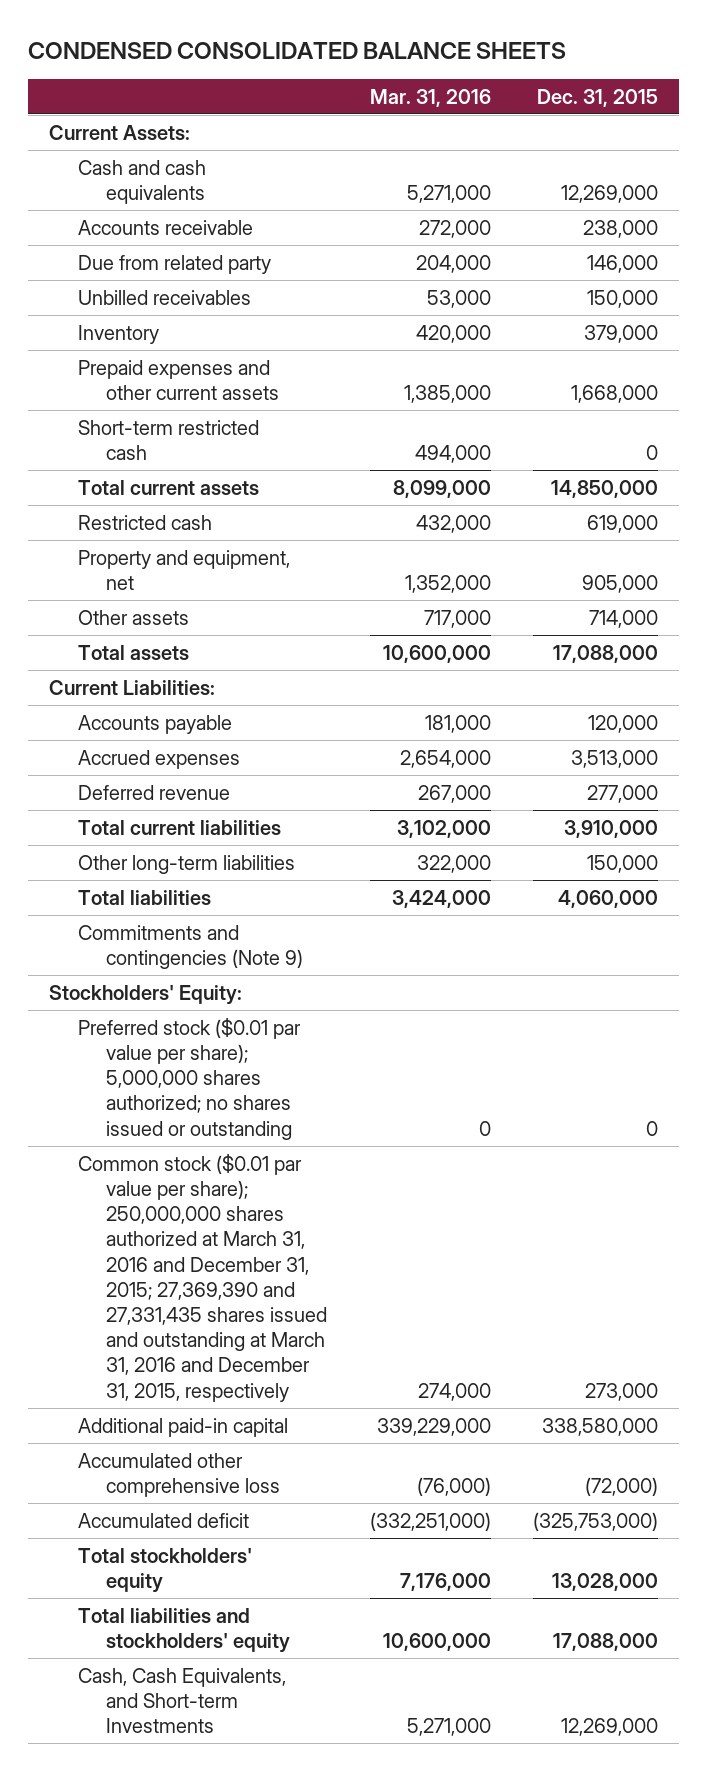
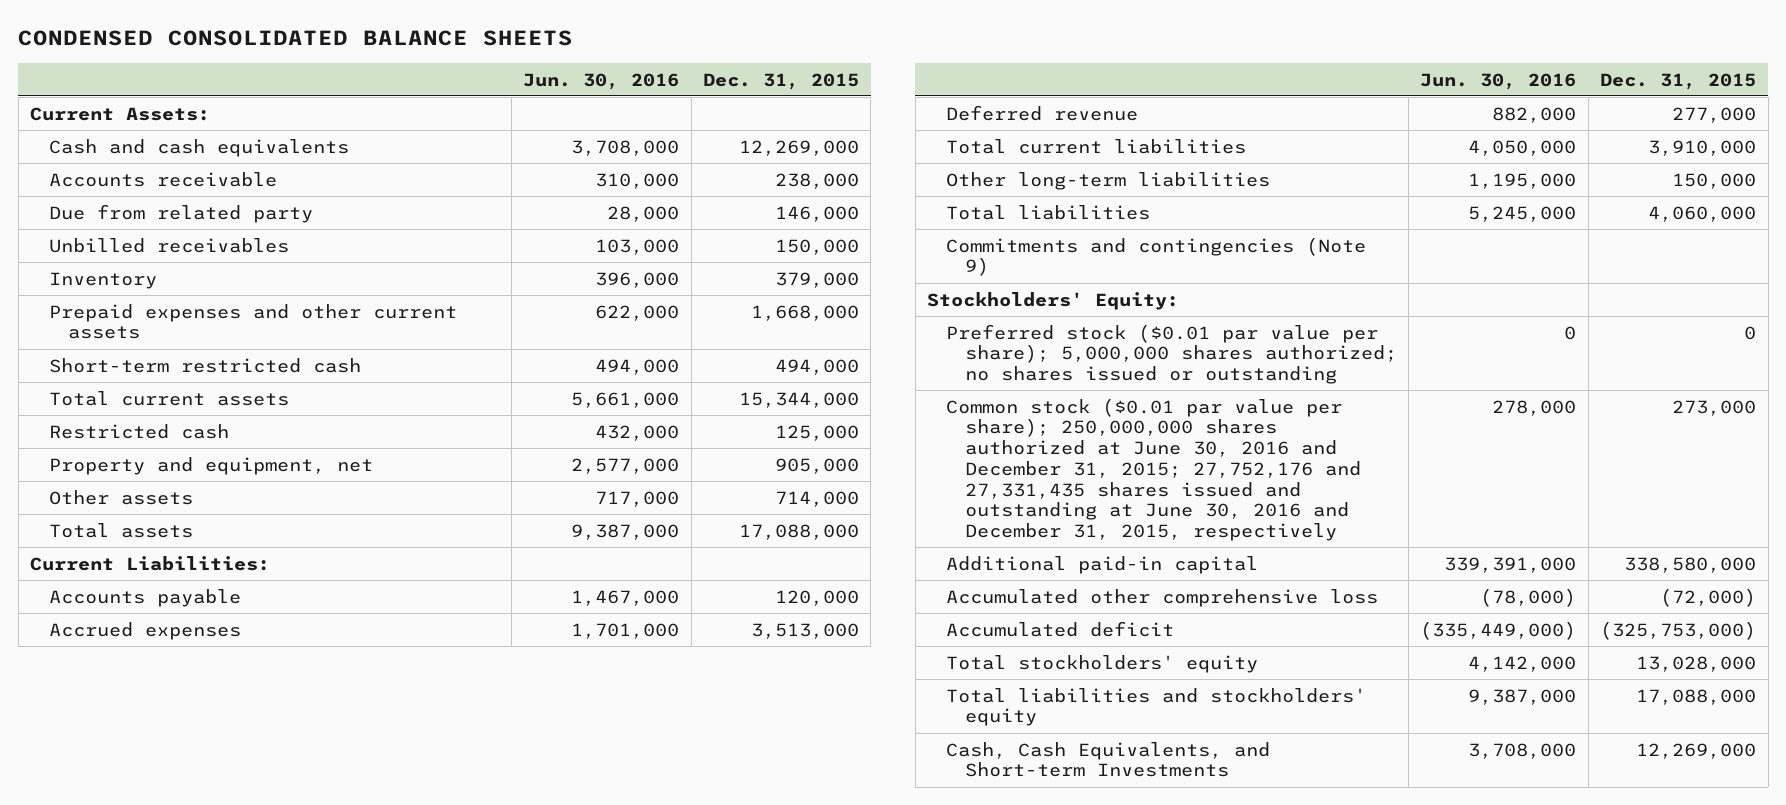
- | Mar. 31, 2016 | Dec. 31, 2015
+ | Jun. 30, 2016 | Dec. 31, 2015
- Short-term restricted cash | 494,000 | 0
- Total current assets | 8,099,000 | 14,850,000
- Restricted cash | 432,000 | 619,000
+ Short-term restricted cash | 494,000 | 494,000
+ Total current assets | 5,661,000 | 15,344,000
+ Restricted cash | 432,000 | 125,000
- Common stock ($0.01 par value per share); 250,000,000 shares authorized at March 31, 2016 and December 31, 2015; 27,369,390 and 27,331,435 shares issued and outstanding at March 31, 2016 and December 31, 2015, respectively | 274,000 | 273,000
+ Common stock ($0.01 par value per share); 250,000,000 shares authorized at June 30, 2016 and December 31, 2015; 27,752,176 and 27,331,435 shares issued and outstanding at June 30, 2016 and December 31, 2015, respectively | 278,000 | 273,000

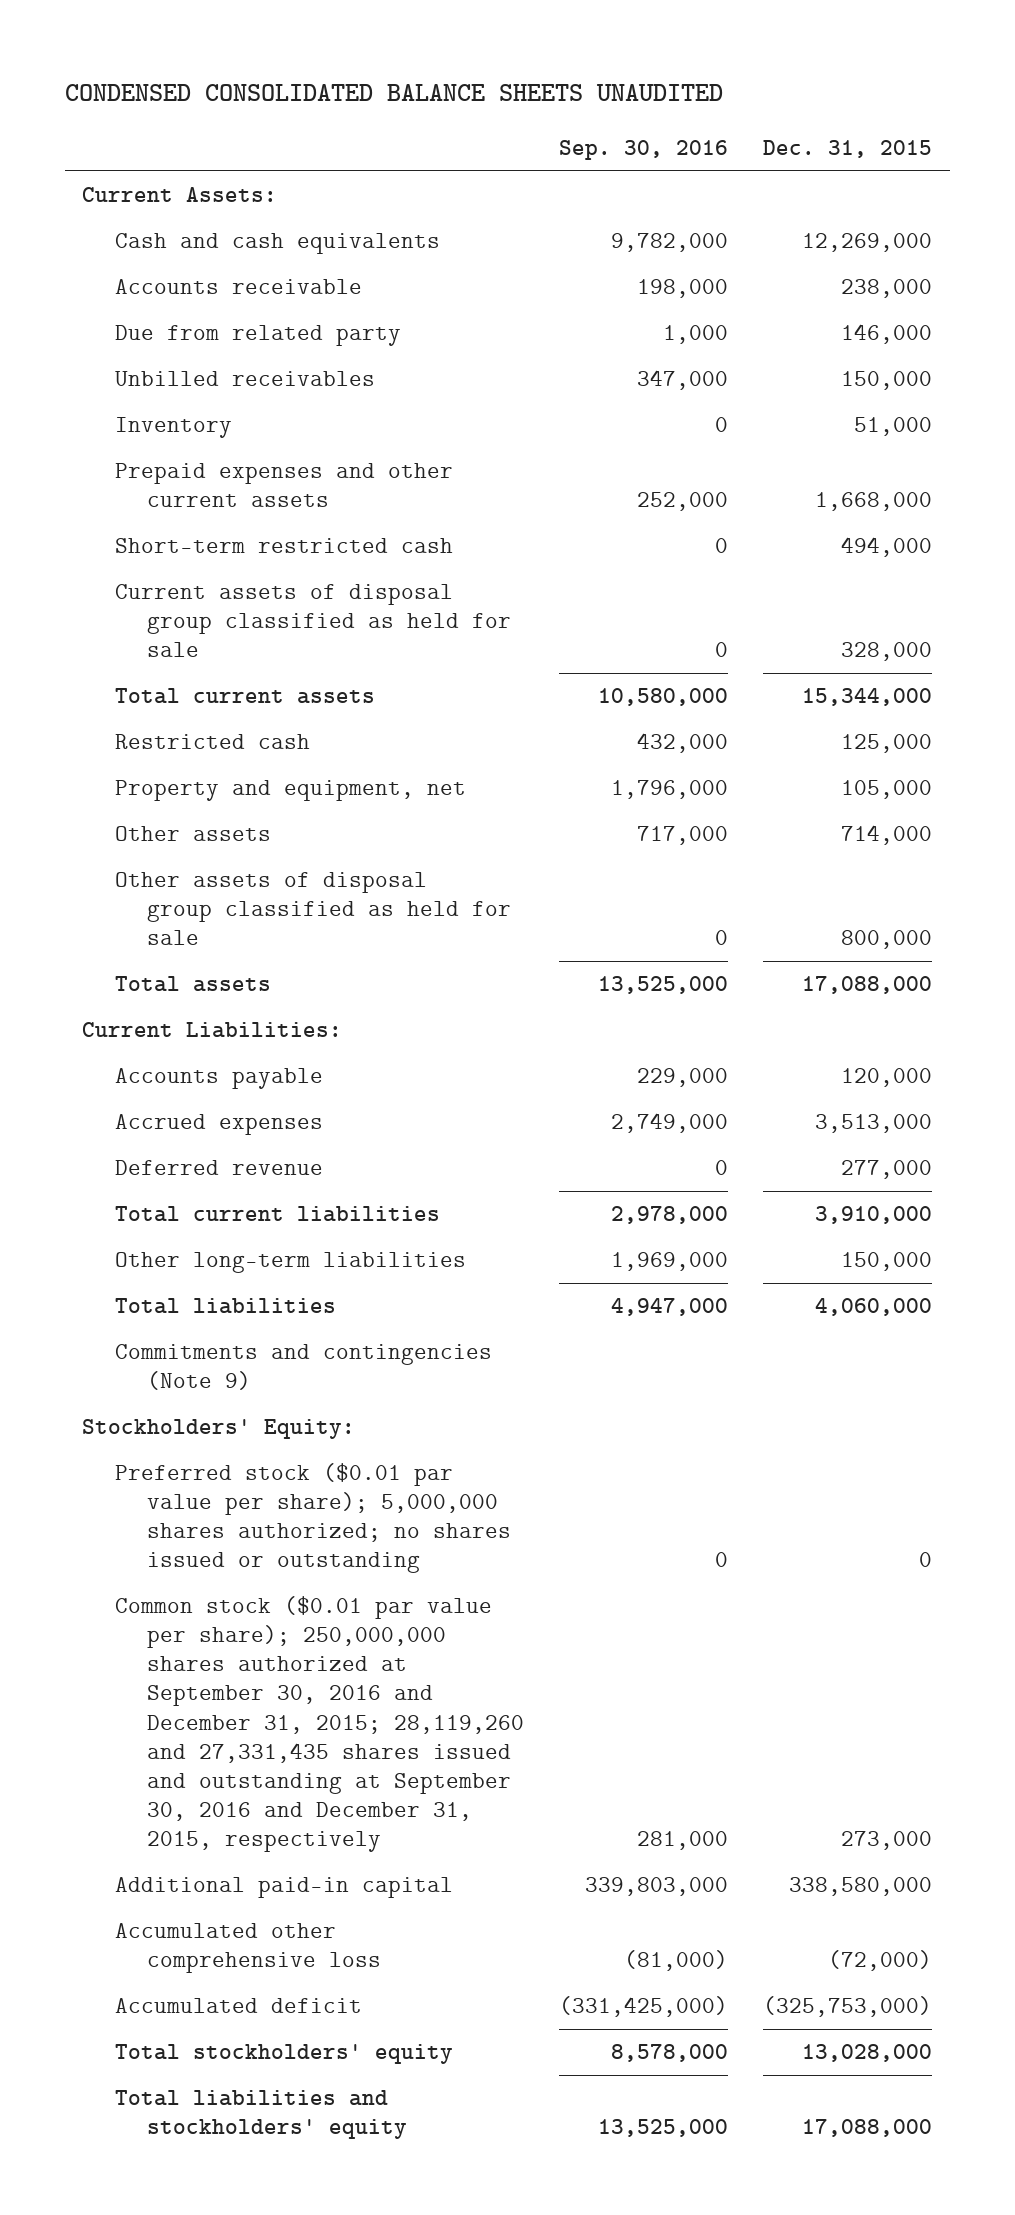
- CONDENSED CONSOLIDATED BALANCE SHEETS
+ CONDENSED CONSOLIDATED BALANCE SHEETS UNAUDITED
- | Jun. 30, 2016 | Dec. 31, 2015
+ | Sep. 30, 2016 | Dec. 31, 2015
- Inventory | 396,000 | 379,000
+ Inventory | 0 | 51,000
+ Current assets of disposal group classified as held for sale | 0 | 328,000
- Property and equipment, net | 2,577,000 | 905,000
+ Property and equipment, net | 1,796,000 | 105,000
+ Other assets of disposal group classified as held for sale | 0 | 800,000
- Common stock ($0.01 par value per share); 250,000,000 shares authorized at June 30, 2016 and December 31, 2015; 27,752,176 and 27,331,435 shares issued and outstanding at June 30, 2016 and December 31, 2015, respectively | 278,000 | 273,000
+ Common stock ($0.01 par value per share); 250,000,000 shares authorized at September 30, 2016 and December 31, 2015; 28,119,260 and 27,331,435 shares issued and outstanding at September 30, 2016 and December 31, 2015, respectively | 281,000 | 273,000
- Cash, Cash Equivalents, and Short-term Investments | 3,708,000 | 12,269,000

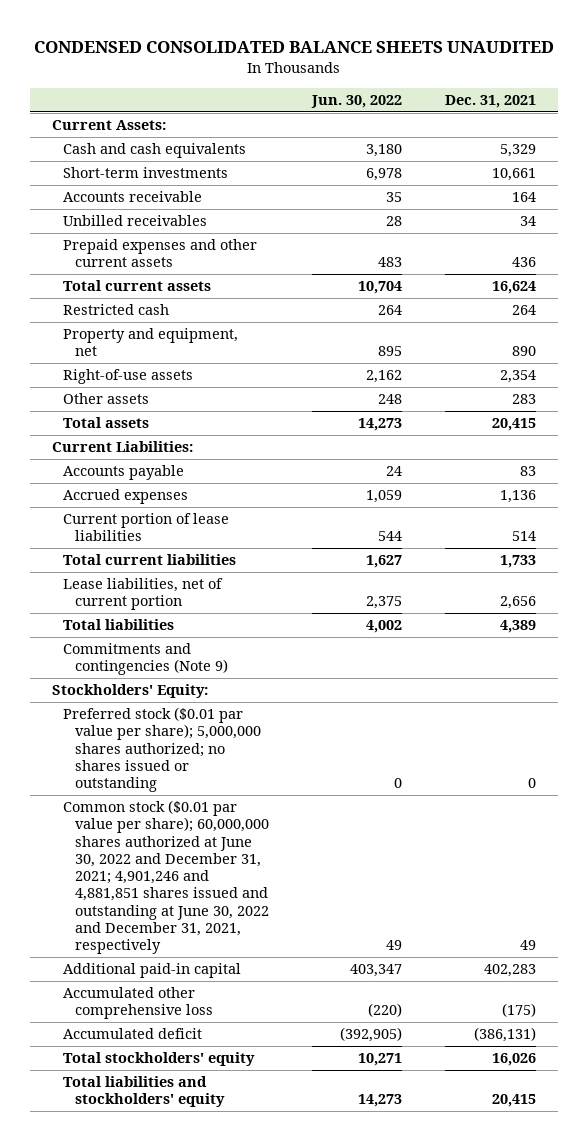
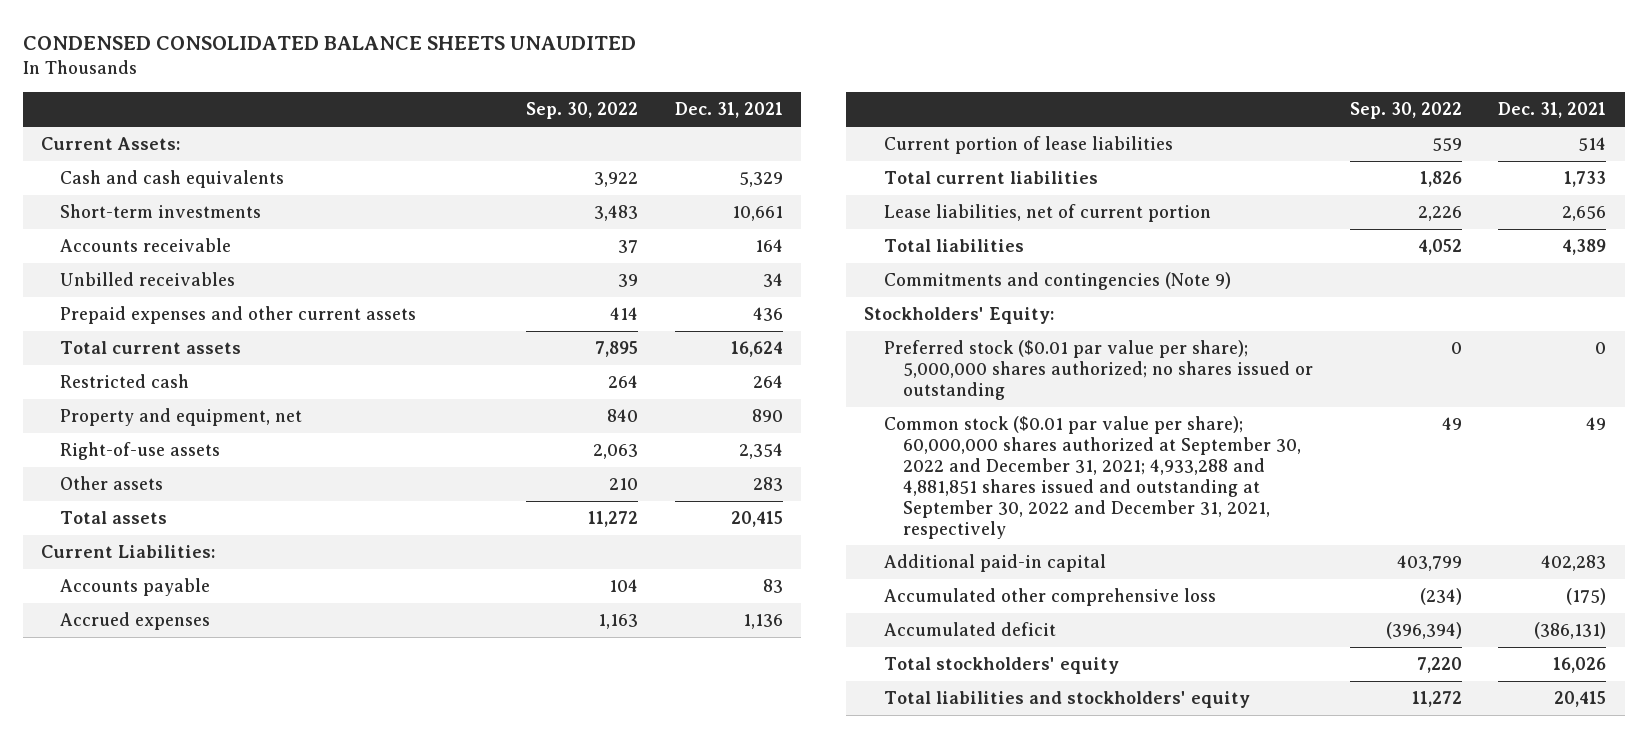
- | Jun. 30, 2022 | Dec. 31, 2021
+ | Sep. 30, 2022 | Dec. 31, 2021
- Common stock ($0.01 par value per share); 60,000,000 shares authorized at June 30, 2022 and December 31, 2021; 4,901,246 and 4,881,851 shares issued and outstanding at June 30, 2022 and December 31, 2021, respectively | 49 | 49
+ Common stock ($0.01 par value per share); 60,000,000 shares authorized at September 30, 2022 and December 31, 2021; 4,933,288 and 4,881,851 shares issued and outstanding at September 30, 2022 and December 31, 2021, respectively | 49 | 49

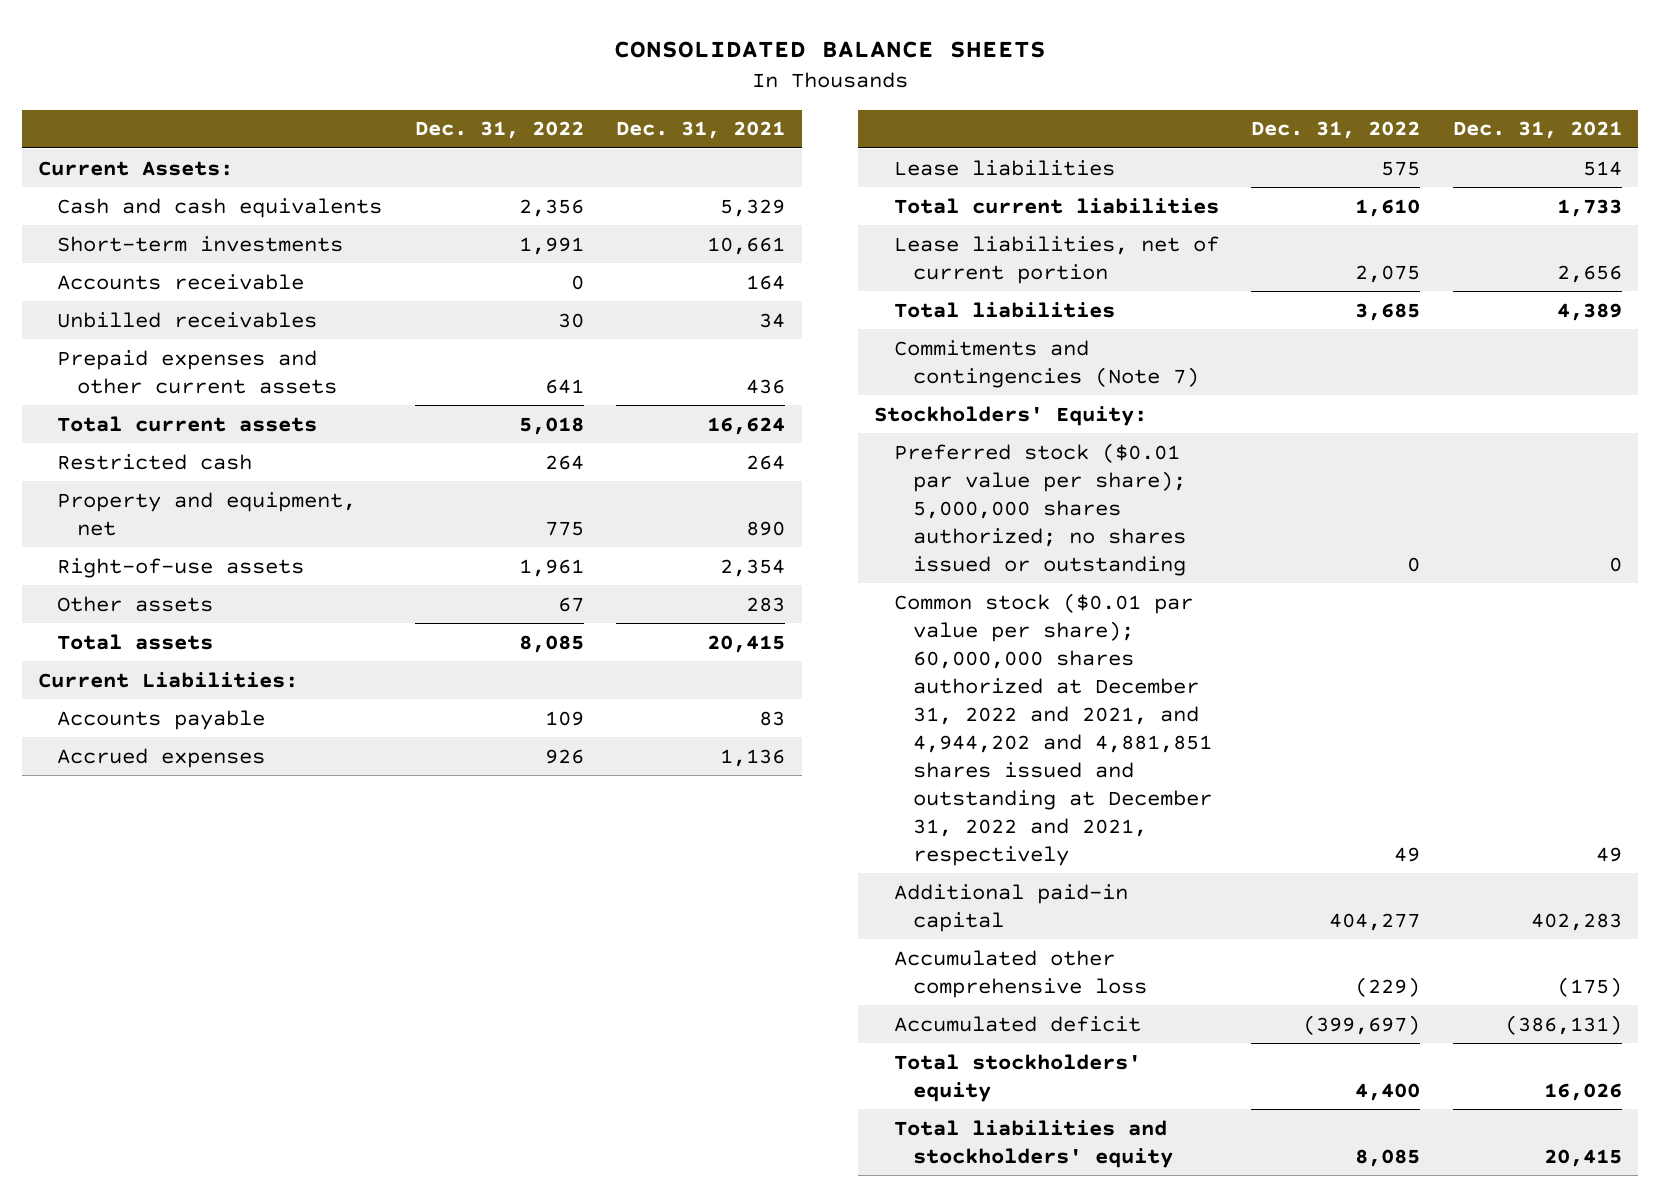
- CONDENSED CONSOLIDATED BALANCE SHEETS UNAUDITED
+ CONSOLIDATED BALANCE SHEETS
- | Sep. 30, 2022 | Dec. 31, 2021
+ | Dec. 31, 2022 | Dec. 31, 2021
- Current portion of lease liabilities | 559 | 514
+ Lease liabilities | 575 | 514
- Commitments and contingencies (Note 9)
+ Commitments and contingencies (Note 7)
- Common stock ($0.01 par value per share); 60,000,000 shares authorized at September 30, 2022 and December 31, 2021; 4,933,288 and 4,881,851 shares issued and outstanding at September 30, 2022 and December 31, 2021, respectively | 49 | 49
+ Common stock ($0.01 par value per share); 60,000,000 shares authorized at December 31, 2022 and 2021, and 4,944,202 and 4,881,851 shares issued and outstanding at December 31, 2022 and 2021, respectively | 49 | 49

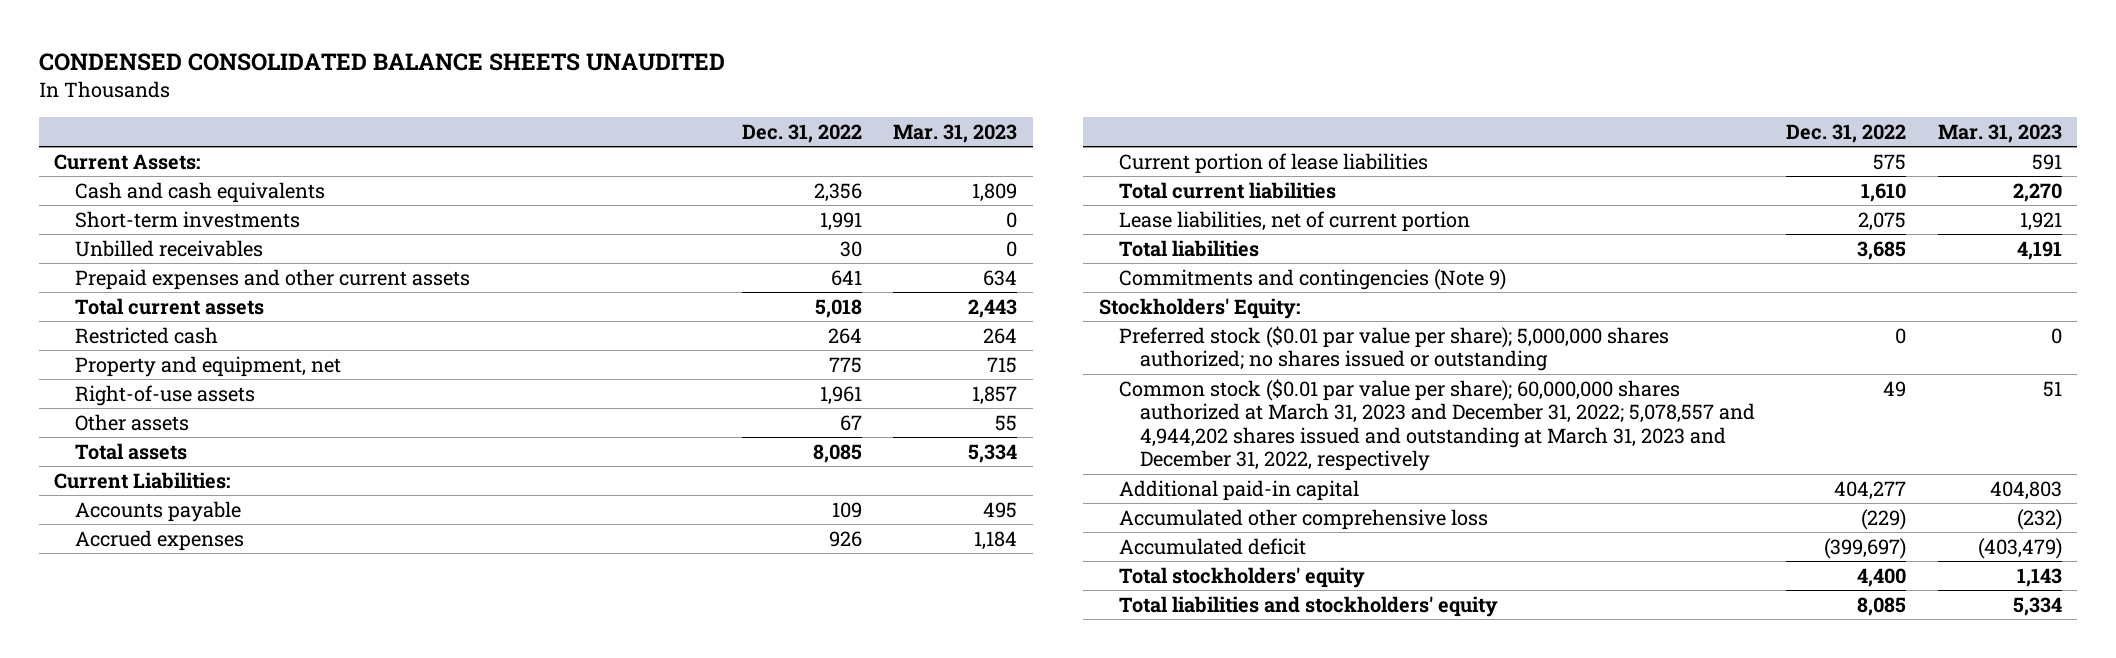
- CONSOLIDATED BALANCE SHEETS
+ CONDENSED CONSOLIDATED BALANCE SHEETS UNAUDITED
- | Dec. 31, 2022 | Dec. 31, 2021
+ | Dec. 31, 2022 | Mar. 31, 2023
- Accounts receivable | 0 | 164
- Lease liabilities | 575 | 514
+ Current portion of lease liabilities | 575 | 591
- Commitments and contingencies (Note 7)
+ Commitments and contingencies (Note 9)
- Common stock ($0.01 par value per share); 60,000,000 shares authorized at December 31, 2022 and 2021, and 4,944,202 and 4,881,851 shares issued and outstanding at December 31, 2022 and 2021, respectively | 49 | 49
+ Common stock ($0.01 par value per share); 60,000,000 shares authorized at March 31, 2023 and December 31, 2022; 5,078,557 and 4,944,202 shares issued and outstanding at March 31, 2023 and December 31, 2022, respectively | 49 | 51

